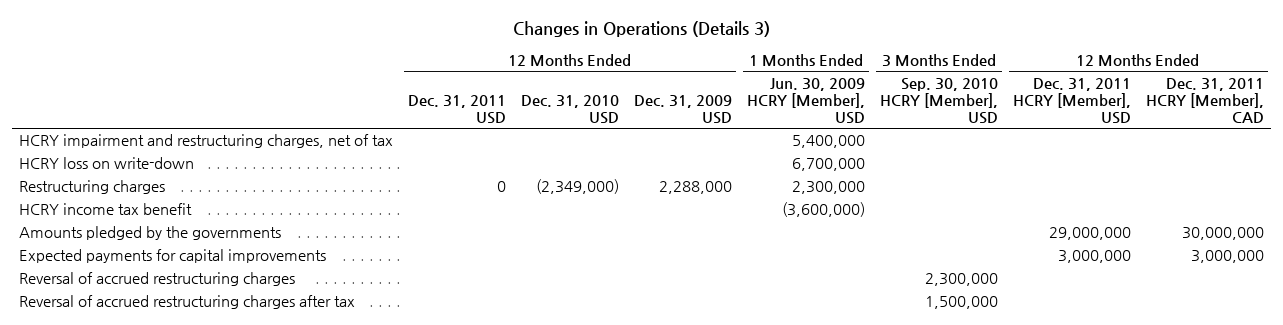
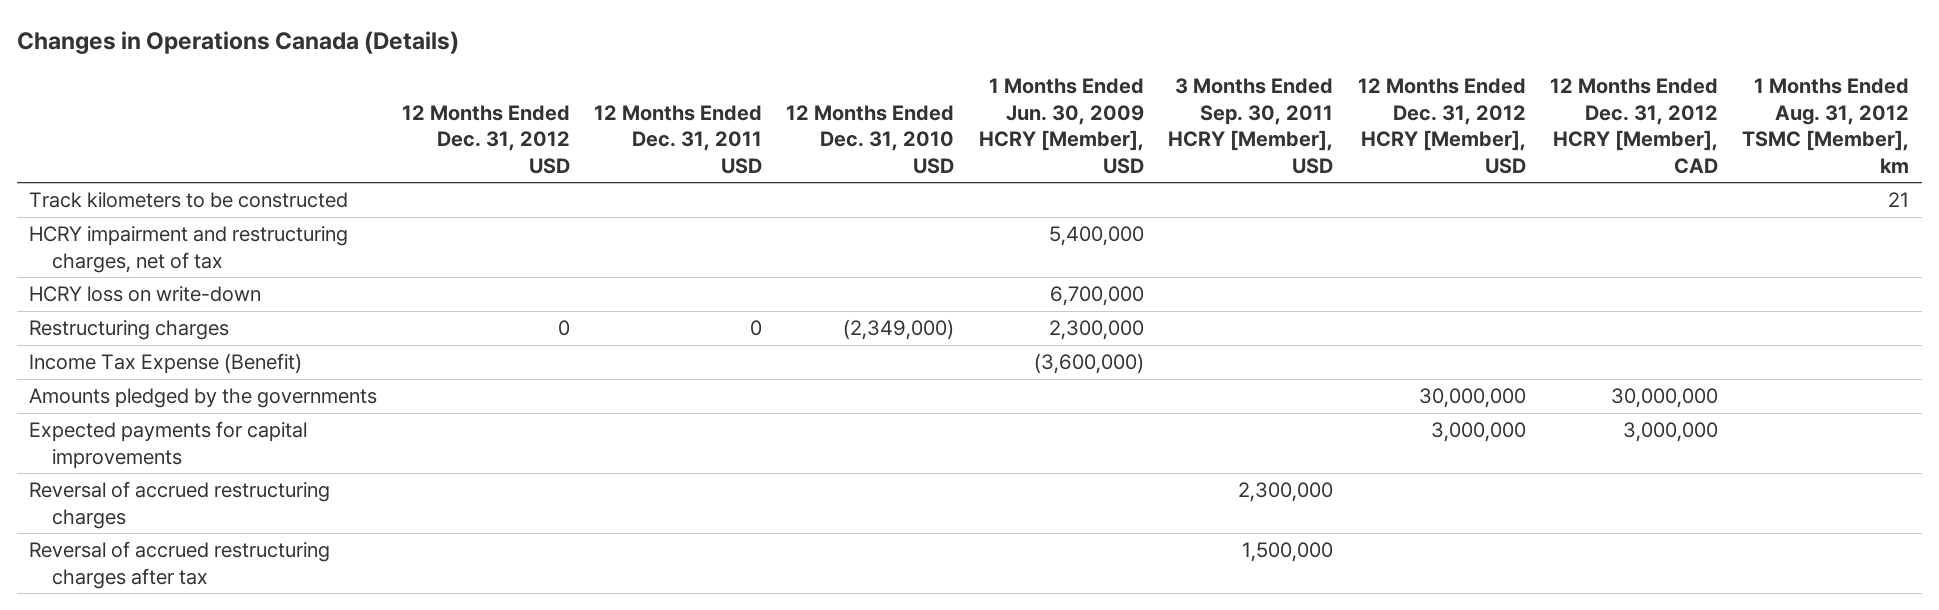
- Changes in Operations (Details 3)
+ Changes in Operations Canada (Details)
- | 12 Months Ended Dec. 31, 2011 USD | 12 Months Ended Dec. 31, 2010 USD | 12 Months Ended Dec. 31, 2009 USD | 1 Months Ended Jun. 30, 2009 HCRY [Member], USD | 3 Months Ended Sep. 30, 2010 HCRY [Member], USD | 12 Months Ended Dec. 31, 2011 HCRY [Member], USD | 12 Months Ended Dec. 31, 2011 HCRY [Member], CAD
+ | 12 Months Ended Dec. 31, 2012 USD | 12 Months Ended Dec. 31, 2011 USD | 12 Months Ended Dec. 31, 2010 USD | 1 Months Ended Jun. 30, 2009 HCRY [Member], USD | 3 Months Ended Sep. 30, 2011 HCRY [Member], USD | 12 Months Ended Dec. 31, 2012 HCRY [Member], USD | 12 Months Ended Dec. 31, 2012 HCRY [Member], CAD | 1 Months Ended Aug. 31, 2012 TSMC [Member], km
+ Track kilometers to be constructed | | | | | | | | 21
- HCRY income tax benefit | | | | (3,600,000) | | |
+ Income Tax Expense (Benefit) | | | | (3,600,000) | | | |

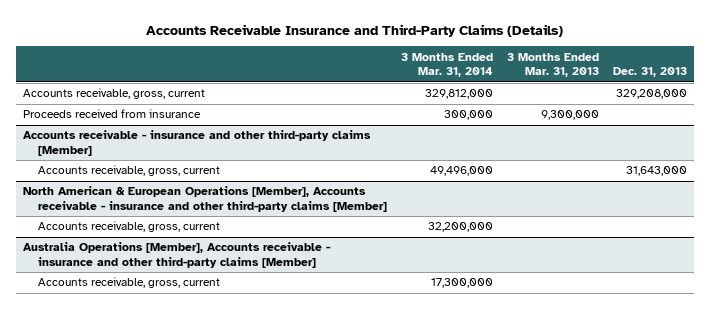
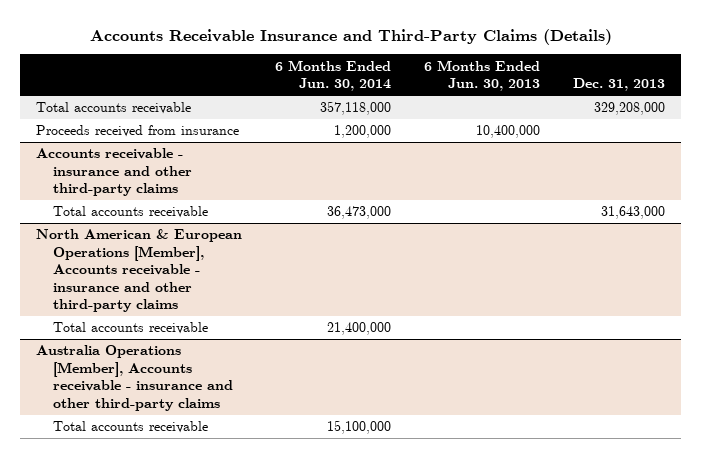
- | 3 Months Ended Mar. 31, 2014 | 3 Months Ended Mar. 31, 2013 | Dec. 31, 2013
+ | 6 Months Ended Jun. 30, 2014 | 6 Months Ended Jun. 30, 2013 | Dec. 31, 2013
- Accounts receivable, gross, current | 329,812,000 | | 329,208,000
+ Total accounts receivable | 357,118,000 | | 329,208,000
- Accounts receivable - insurance and other third-party claims [Member]
- Accounts receivable, gross, current | 49,496,000 | | 31,643,000
- North American & European Operations [Member], Accounts receivable - insurance and other third-party claims [Member]
- Accounts receivable, gross, current | 32,200,000 | |
- Australia Operations [Member], Accounts receivable - insurance and other third-party claims [Member]
- Accounts receivable, gross, current | 17,300,000 | |
+ Accounts receivable - insurance and other third-party claims
+ Total accounts receivable | 36,473,000 | | 31,643,000
+ North American & European Operations [Member], Accounts receivable - insurance and other third-party claims
+ Total accounts receivable | 21,400,000 | |
+ Australia Operations [Member], Accounts receivable - insurance and other third-party claims
+ Total accounts receivable | 15,100,000 | |

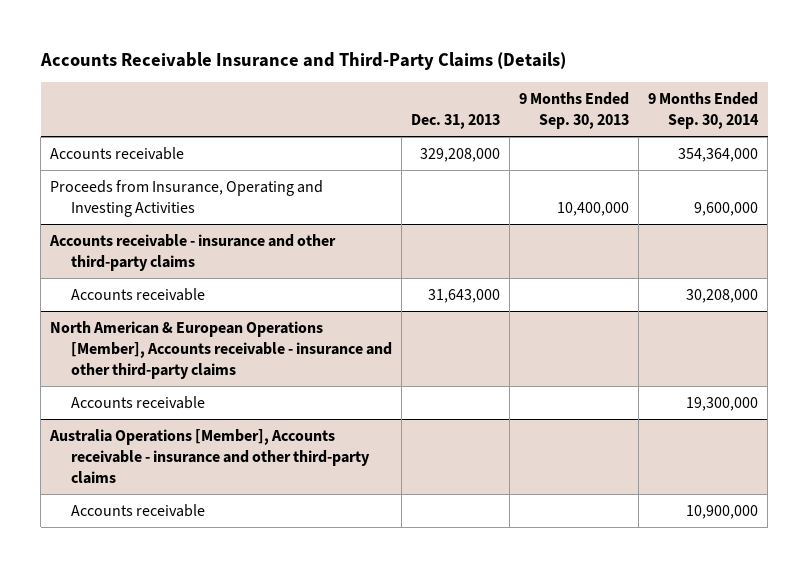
- | 6 Months Ended Jun. 30, 2014 | 6 Months Ended Jun. 30, 2013 | Dec. 31, 2013
+ | Dec. 31, 2013 | 9 Months Ended Sep. 30, 2013 | 9 Months Ended Sep. 30, 2014
- Total accounts receivable | 357,118,000 | | 329,208,000
- Proceeds received from insurance | 1,200,000 | 10,400,000 |
+ Accounts receivable | 329,208,000 | | 354,364,000
+ Proceeds from Insurance, Operating and Investing Activities | | 10,400,000 | 9,600,000
@ Accounts receivable - insurance and other third-party claims
- Total accounts receivable | 36,473,000 | | 31,643,000
+ Accounts receivable | 31,643,000 | | 30,208,000
@ North American & European Operations [Member], Accounts receivable - insurance and other third-party claims
- Total accounts receivable | 21,400,000 | |
+ Accounts receivable | | | 19,300,000
@ Australia Operations [Member], Accounts receivable - insurance and other third-party claims
- Total accounts receivable | 15,100,000 | |
+ Accounts receivable | | | 10,900,000

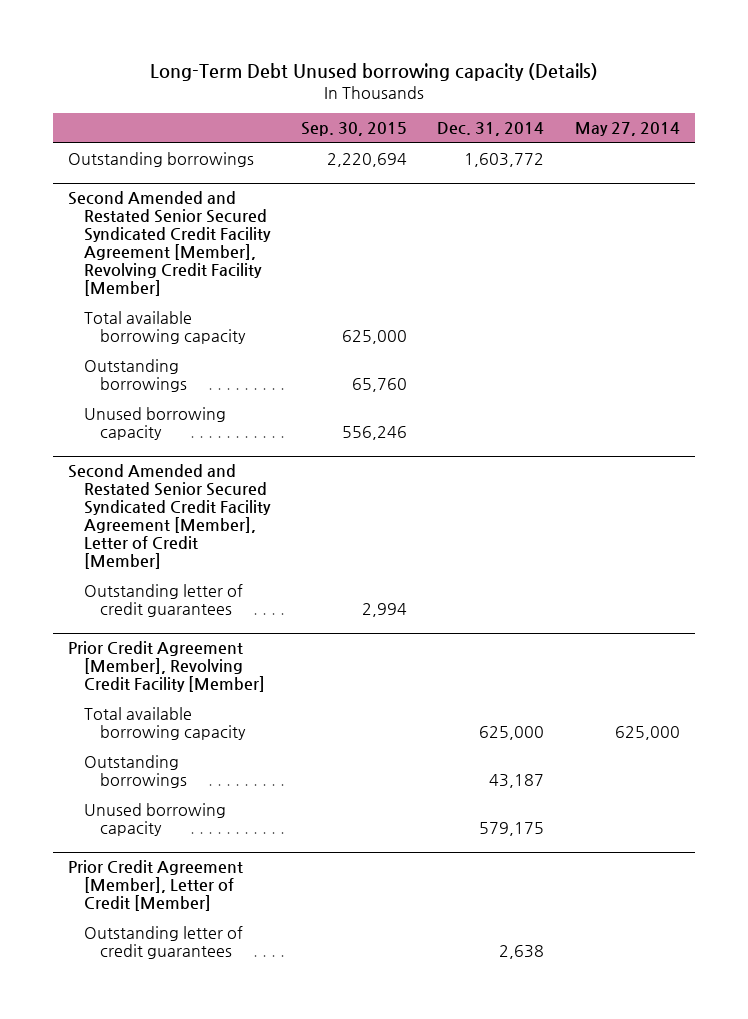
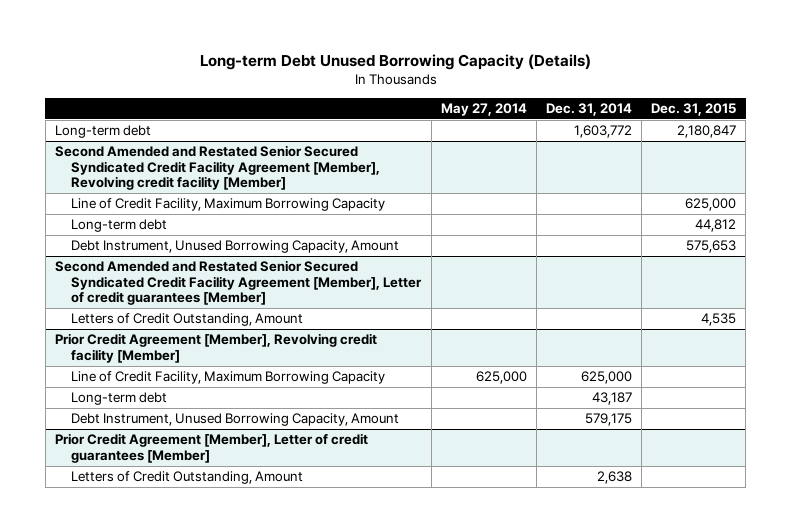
- Long-Term Debt Unused borrowing capacity (Details)
+ Long-term Debt Unused Borrowing Capacity (Details)
- | Sep. 30, 2015 | Dec. 31, 2014 | May 27, 2014
+ | May 27, 2014 | Dec. 31, 2014 | Dec. 31, 2015
- Outstanding borrowings | 2,220,694 | 1,603,772 |
- Second Amended and Restated Senior Secured Syndicated Credit Facility Agreement [Member], Revolving Credit Facility [Member]
- Total available borrowing capacity | 625,000 | |
- Outstanding borrowings | 65,760 | |
- Unused borrowing capacity | 556,246 | |
- Second Amended and Restated Senior Secured Syndicated Credit Facility Agreement [Member], Letter of Credit [Member]
- Outstanding letter of credit guarantees | 2,994 | |
- Prior Credit Agreement [Member], Revolving Credit Facility [Member]
- Total available borrowing capacity | | 625,000 | 625,000
- Outstanding borrowings | | 43,187 |
- Unused borrowing capacity | | 579,175 |
- Prior Credit Agreement [Member], Letter of Credit [Member]
- Outstanding letter of credit guarantees | | 2,638 |
+ Long-term debt | | 1,603,772 | 2,180,847
+ Second Amended and Restated Senior Secured Syndicated Credit Facility Agreement [Member], Revolving credit facility [Member]
+ Line of Credit Facility, Maximum Borrowing Capacity | | | 625,000
+ Long-term debt | | | 44,812
+ Debt Instrument, Unused Borrowing Capacity, Amount | | | 575,653
+ Second Amended and Restated Senior Secured Syndicated Credit Facility Agreement [Member], Letter of credit guarantees [Member]
+ Letters of Credit Outstanding, Amount | | | 4,535
+ Prior Credit Agreement [Member], Revolving credit facility [Member]
+ Line of Credit Facility, Maximum Borrowing Capacity | 625,000 | 625,000 |
+ Long-term debt | | 43,187 |
+ Debt Instrument, Unused Borrowing Capacity, Amount | | 579,175 |
+ Prior Credit Agreement [Member], Letter of credit guarantees [Member]
+ Letters of Credit Outstanding, Amount | | 2,638 |

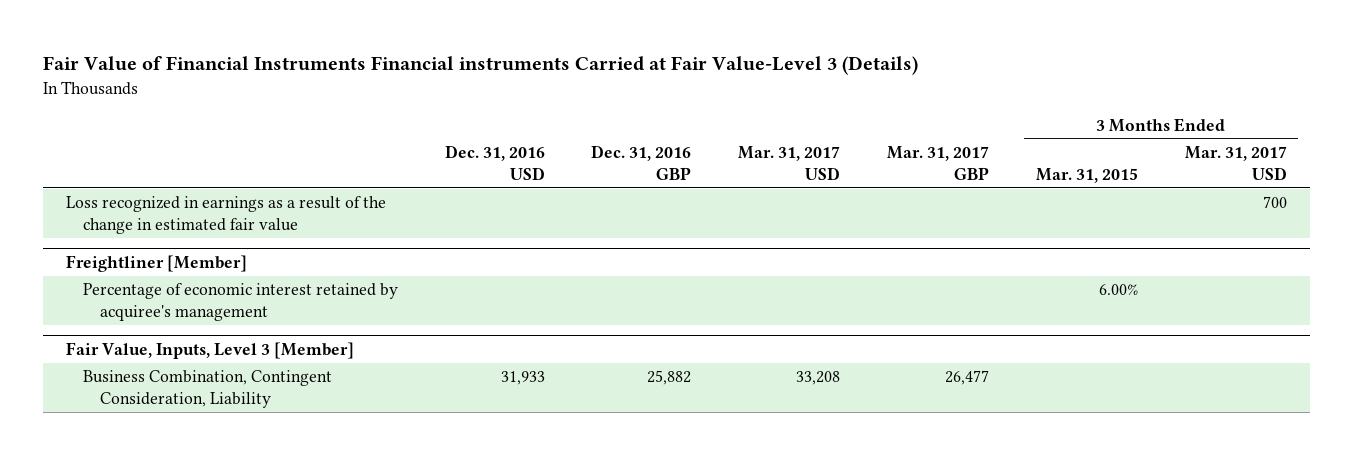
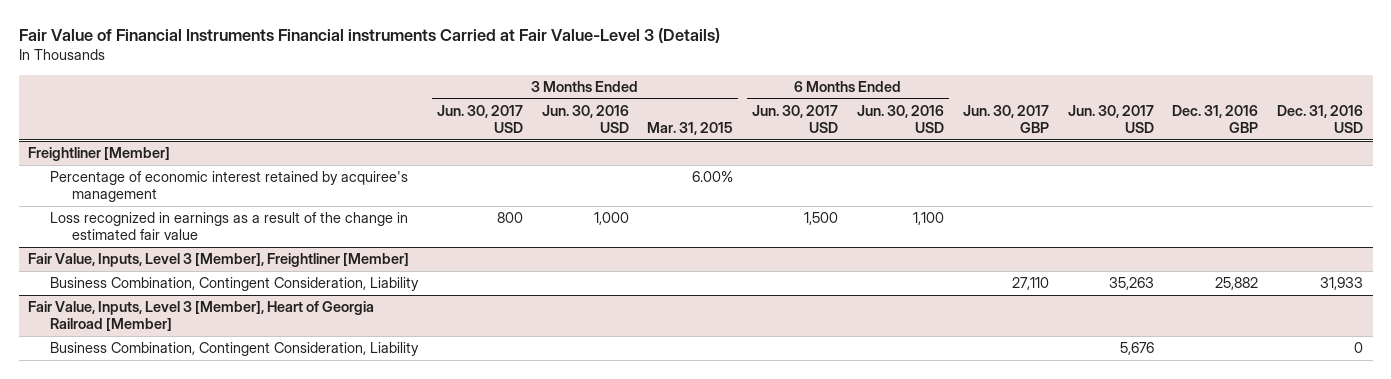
- | Dec. 31, 2016 USD | Dec. 31, 2016 GBP | Mar. 31, 2017 USD | Mar. 31, 2017 GBP | 3 Months Ended Mar. 31, 2015 | 3 Months Ended Mar. 31, 2017 USD
+ | 3 Months Ended Jun. 30, 2017 USD | 3 Months Ended Jun. 30, 2016 USD | 3 Months Ended Mar. 31, 2015 | 6 Months Ended Jun. 30, 2017 USD | 6 Months Ended Jun. 30, 2016 USD | Jun. 30, 2017 GBP | Jun. 30, 2017 USD | Dec. 31, 2016 GBP | Dec. 31, 2016 USD
- Loss recognized in earnings as a result of the change in estimated fair value | | | | | | 700
- Fair Value, Inputs, Level 3 [Member]
@ Freightliner [Member]
+ Loss recognized in earnings as a result of the change in estimated fair value | 800 | 1,000 | | 1,500 | 1,100 | | | |
+ Fair Value, Inputs, Level 3 [Member], Freightliner [Member]
+ Fair Value, Inputs, Level 3 [Member], Heart of Georgia Railroad [Member]
+ Business Combination, Contingent Consideration, Liability | | | | | | | 5,676 | | 0

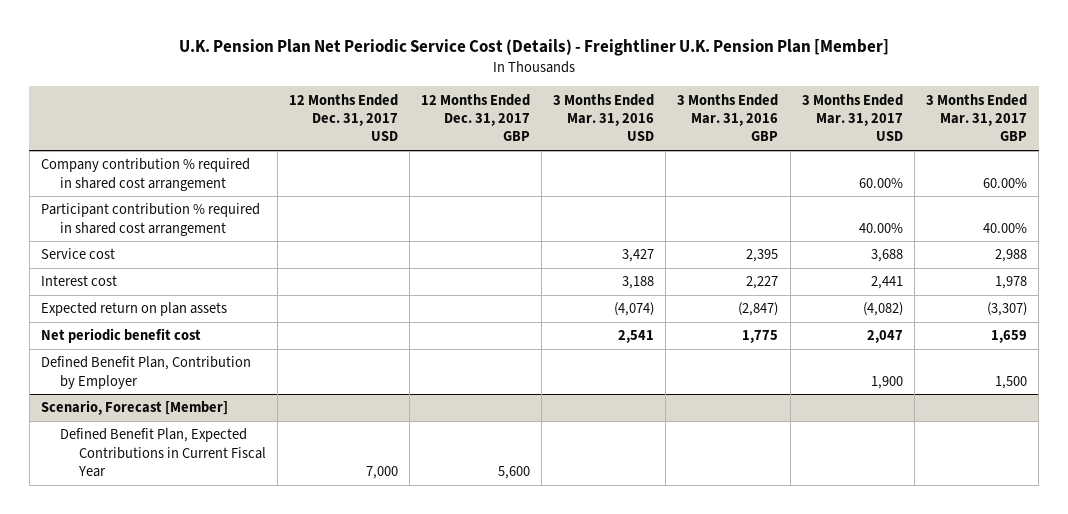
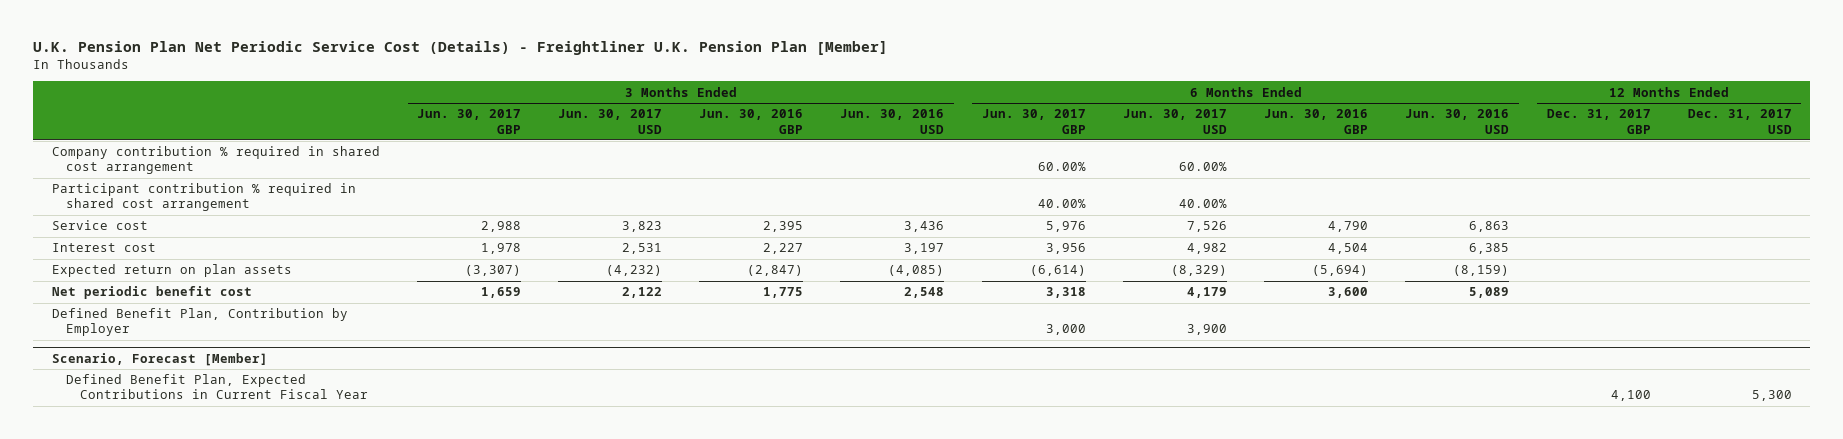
- | 12 Months Ended Dec. 31, 2017 USD | 12 Months Ended Dec. 31, 2017 GBP | 3 Months Ended Mar. 31, 2016 USD | 3 Months Ended Mar. 31, 2016 GBP | 3 Months Ended Mar. 31, 2017 USD | 3 Months Ended Mar. 31, 2017 GBP
+ | 3 Months Ended Jun. 30, 2017 GBP | 3 Months Ended Jun. 30, 2017 USD | 3 Months Ended Jun. 30, 2016 GBP | 3 Months Ended Jun. 30, 2016 USD | 6 Months Ended Jun. 30, 2017 GBP | 6 Months Ended Jun. 30, 2017 USD | 6 Months Ended Jun. 30, 2016 GBP | 6 Months Ended Jun. 30, 2016 USD | 12 Months Ended Dec. 31, 2017 GBP | 12 Months Ended Dec. 31, 2017 USD
@ Scenario, Forecast [Member]
- Defined Benefit Plan, Expected Contributions in Current Fiscal Year | 7,000 | 5,600 | | | |
+ Defined Benefit Plan, Expected Contributions in Current Fiscal Year | | | | | | | | | 4,100 | 5,300

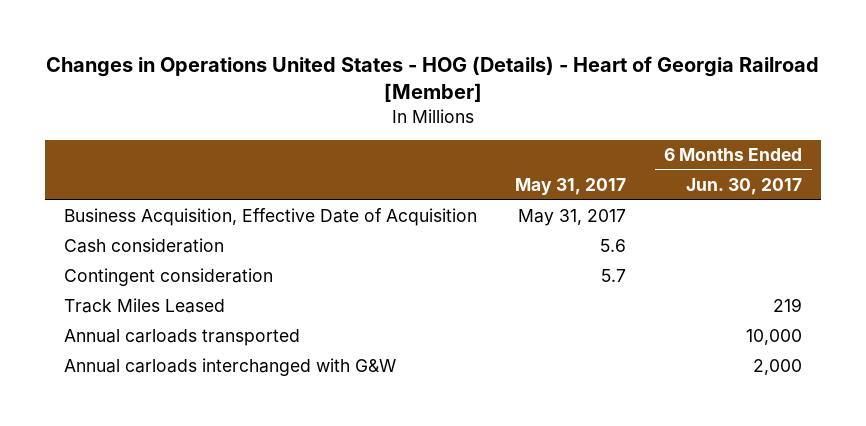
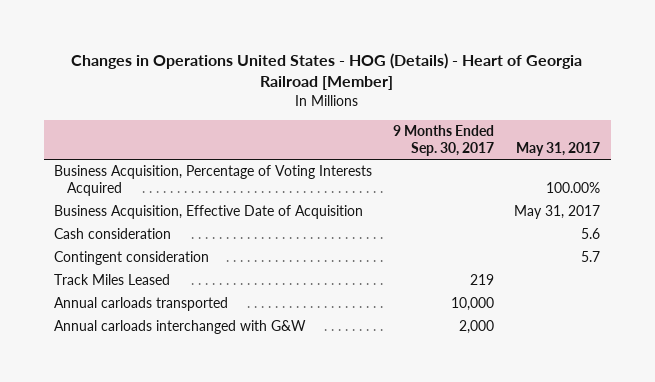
- | May 31, 2017 | 6 Months Ended Jun. 30, 2017
+ | 9 Months Ended Sep. 30, 2017 | May 31, 2017
+ Business Acquisition, Percentage of Voting Interests Acquired | | 100.00%

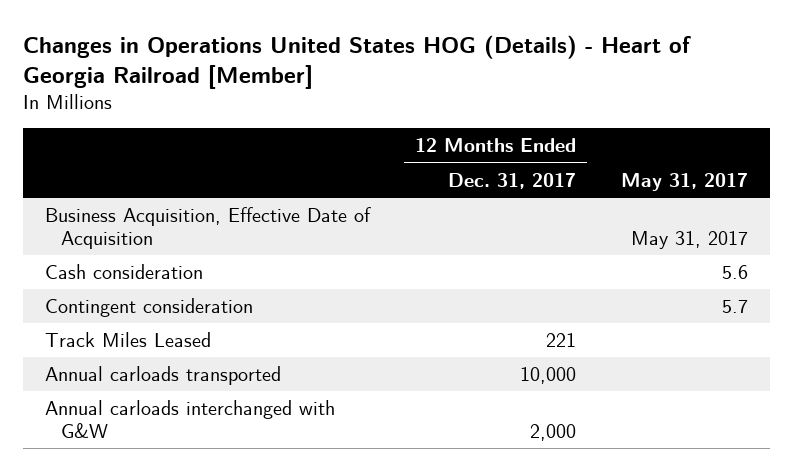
- Changes in Operations United States - HOG (Details) - Heart of Georgia Railroad [Member]
+ Changes in Operations United States HOG (Details) - Heart of Georgia Railroad [Member]
- | 9 Months Ended Sep. 30, 2017 | May 31, 2017
+ | 12 Months Ended Dec. 31, 2017 | May 31, 2017
- Business Acquisition, Percentage of Voting Interests Acquired | | 100.00%

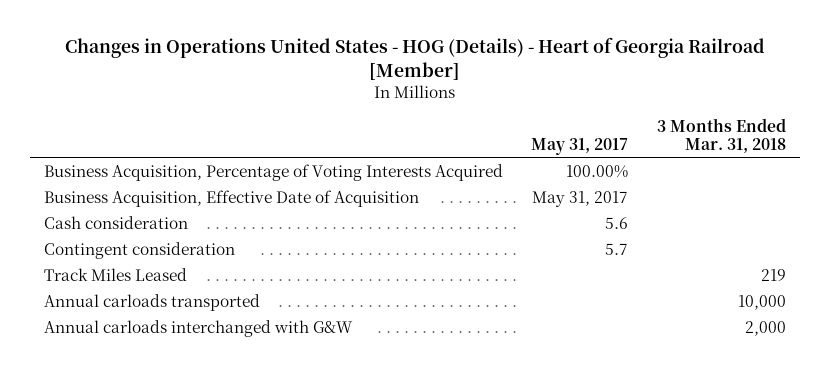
- Changes in Operations United States HOG (Details) - Heart of Georgia Railroad [Member]
+ Changes in Operations United States - HOG (Details) - Heart of Georgia Railroad [Member]
- | 12 Months Ended Dec. 31, 2017 | May 31, 2017
+ | May 31, 2017 | 3 Months Ended Mar. 31, 2018
+ Business Acquisition, Percentage of Voting Interests Acquired | 100.00% |

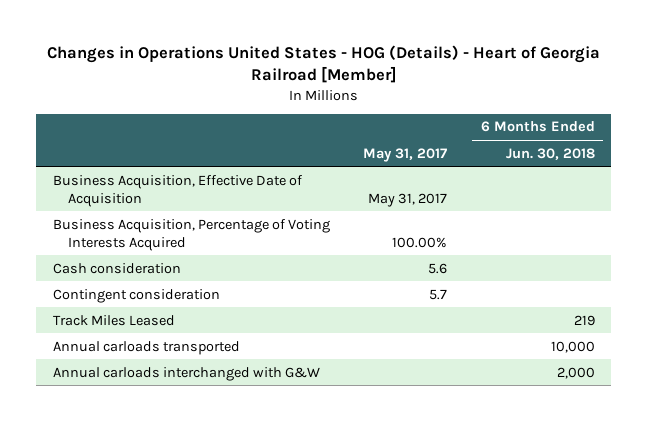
- | May 31, 2017 | 3 Months Ended Mar. 31, 2018
+ | May 31, 2017 | 6 Months Ended Jun. 30, 2018
moved down: Business Acquisition, Percentage of Voting Interests Acquired | 100.00% |

